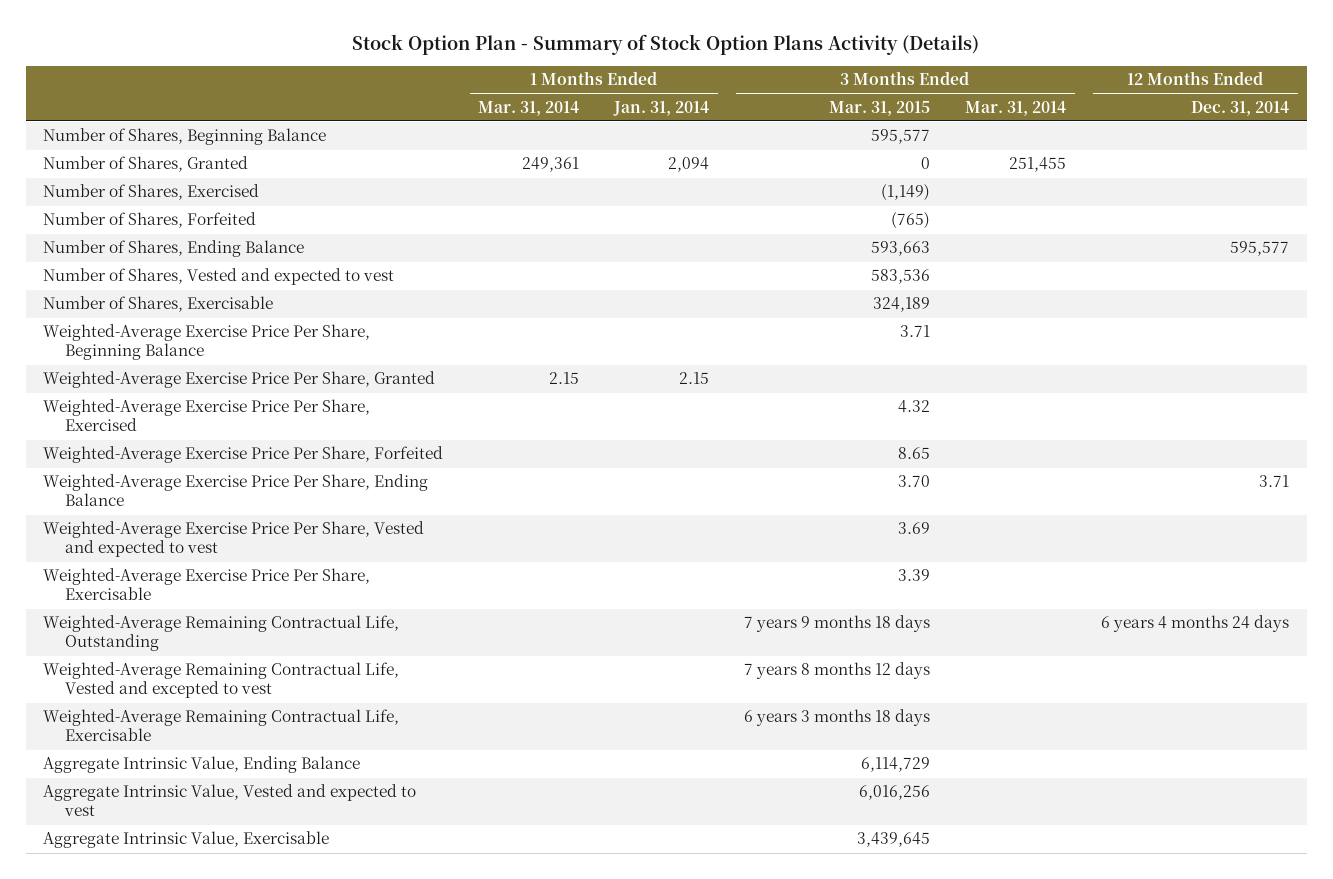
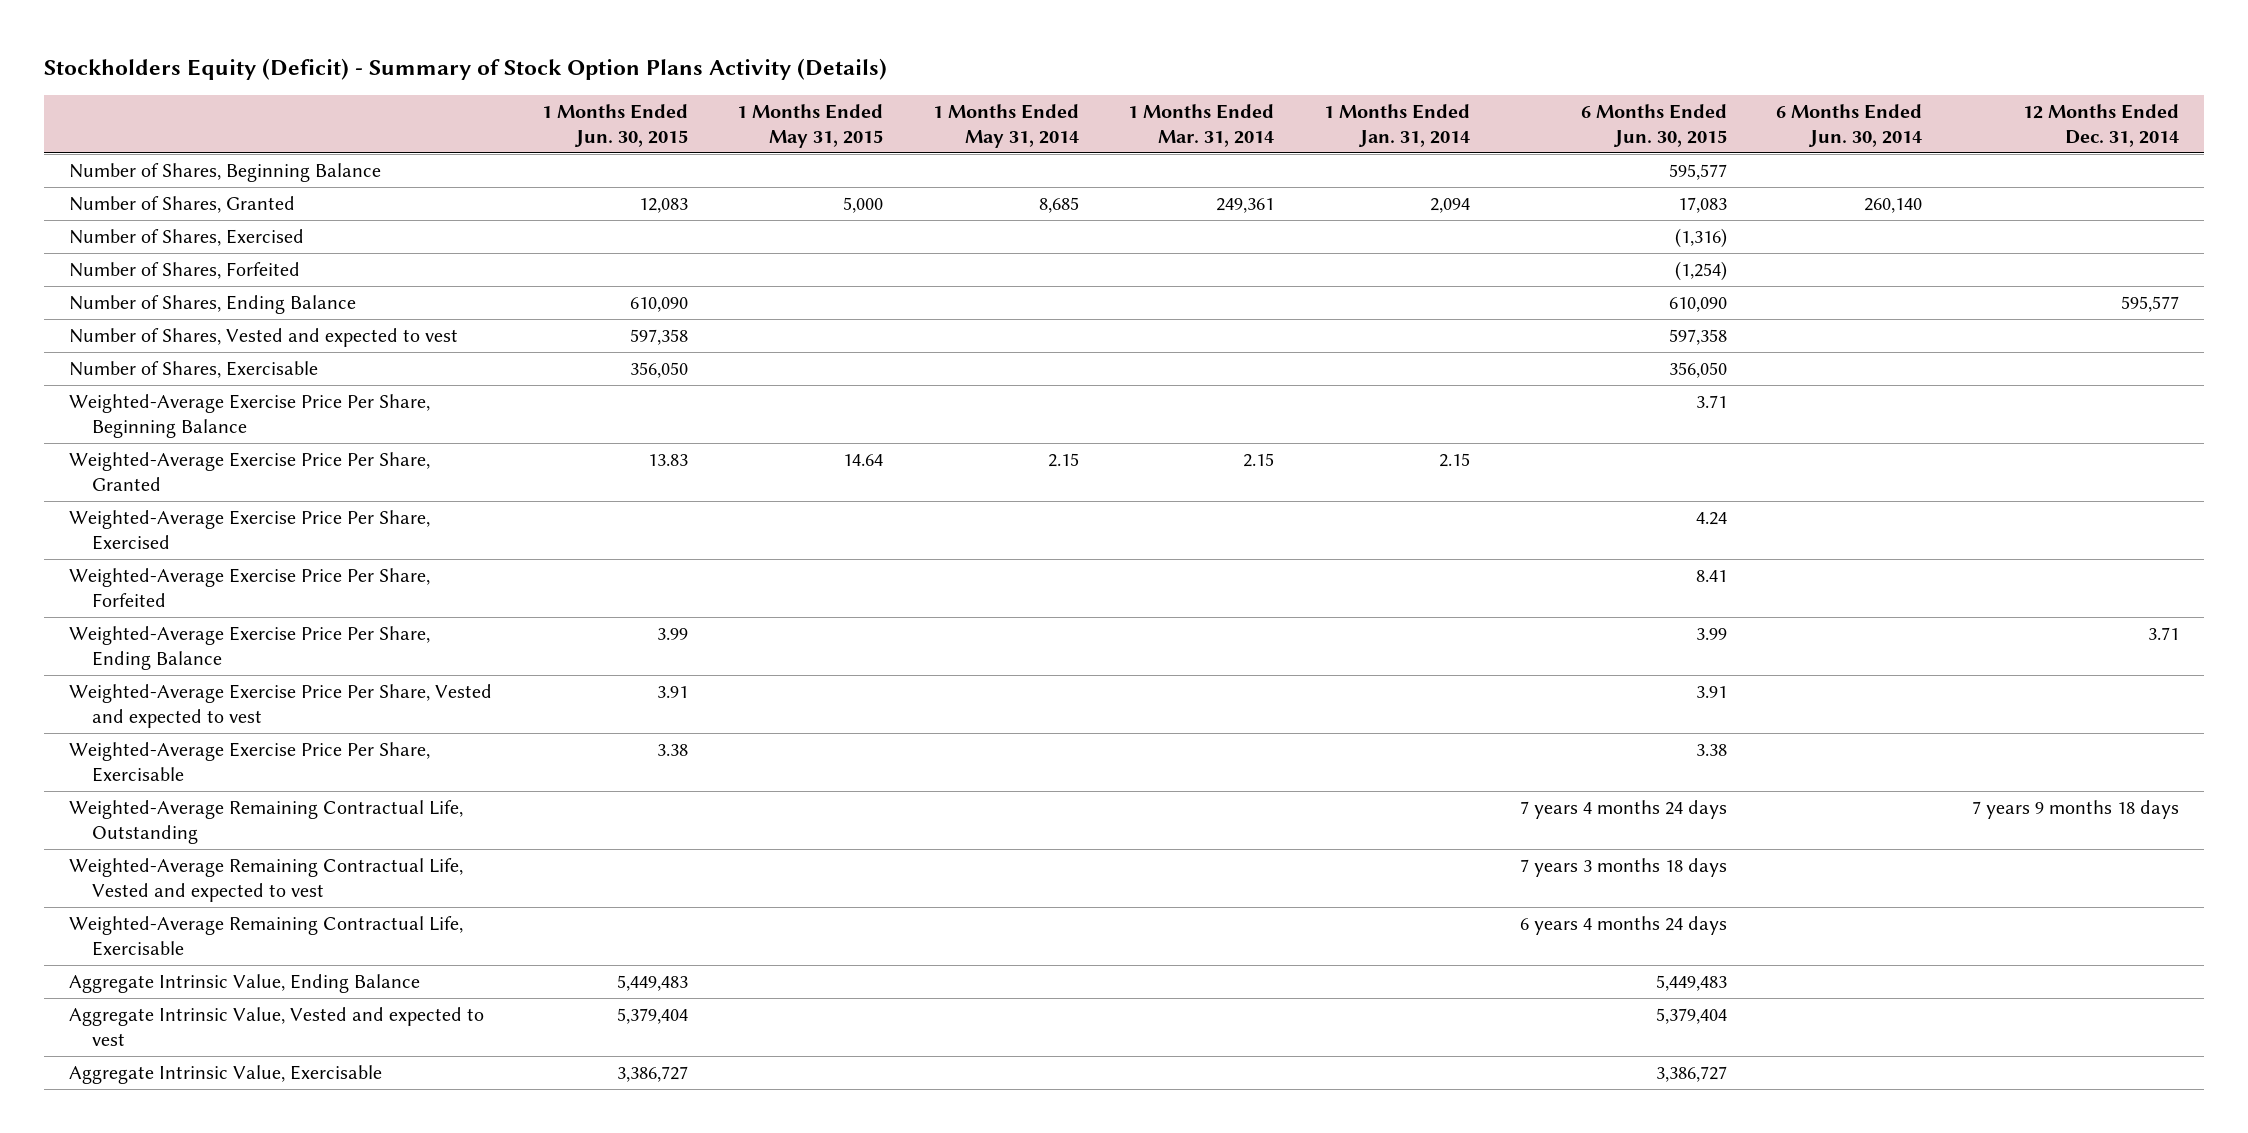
- Stock Option Plan - Summary of Stock Option Plans Activity (Details)
+ Stockholders Equity (Deficit) - Summary of Stock Option Plans Activity (Details)
- | 1 Months Ended Mar. 31, 2014 | 1 Months Ended Jan. 31, 2014 | 3 Months Ended Mar. 31, 2015 | 3 Months Ended Mar. 31, 2014 | 12 Months Ended Dec. 31, 2014
+ | 1 Months Ended Jun. 30, 2015 | 1 Months Ended May 31, 2015 | 1 Months Ended May 31, 2014 | 1 Months Ended Mar. 31, 2014 | 1 Months Ended Jan. 31, 2014 | 6 Months Ended Jun. 30, 2015 | 6 Months Ended Jun. 30, 2014 | 12 Months Ended Dec. 31, 2014
- Weighted-Average Remaining Contractual Life, Outstanding | | | 7 years 9 months 18 days | | 6 years 4 months 24 days
- Weighted-Average Remaining Contractual Life, Vested and excepted to vest | | | 7 years 8 months 12 days | |
+ Weighted-Average Remaining Contractual Life, Outstanding | | | | | | 7 years 4 months 24 days | | 7 years 9 months 18 days
+ Weighted-Average Remaining Contractual Life, Vested and expected to vest | | | | | | 7 years 3 months 18 days | |

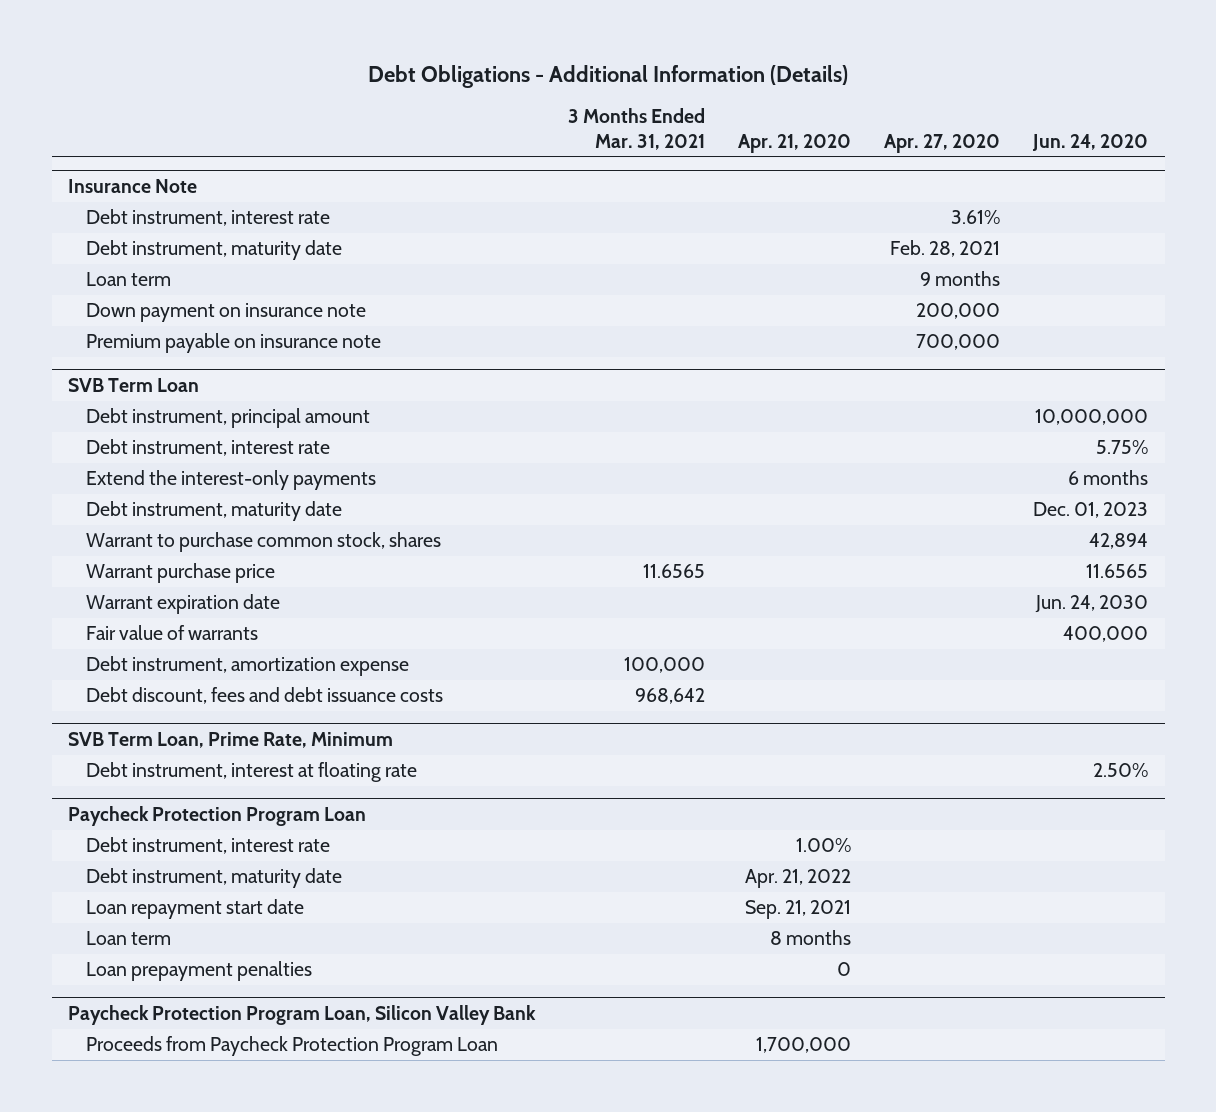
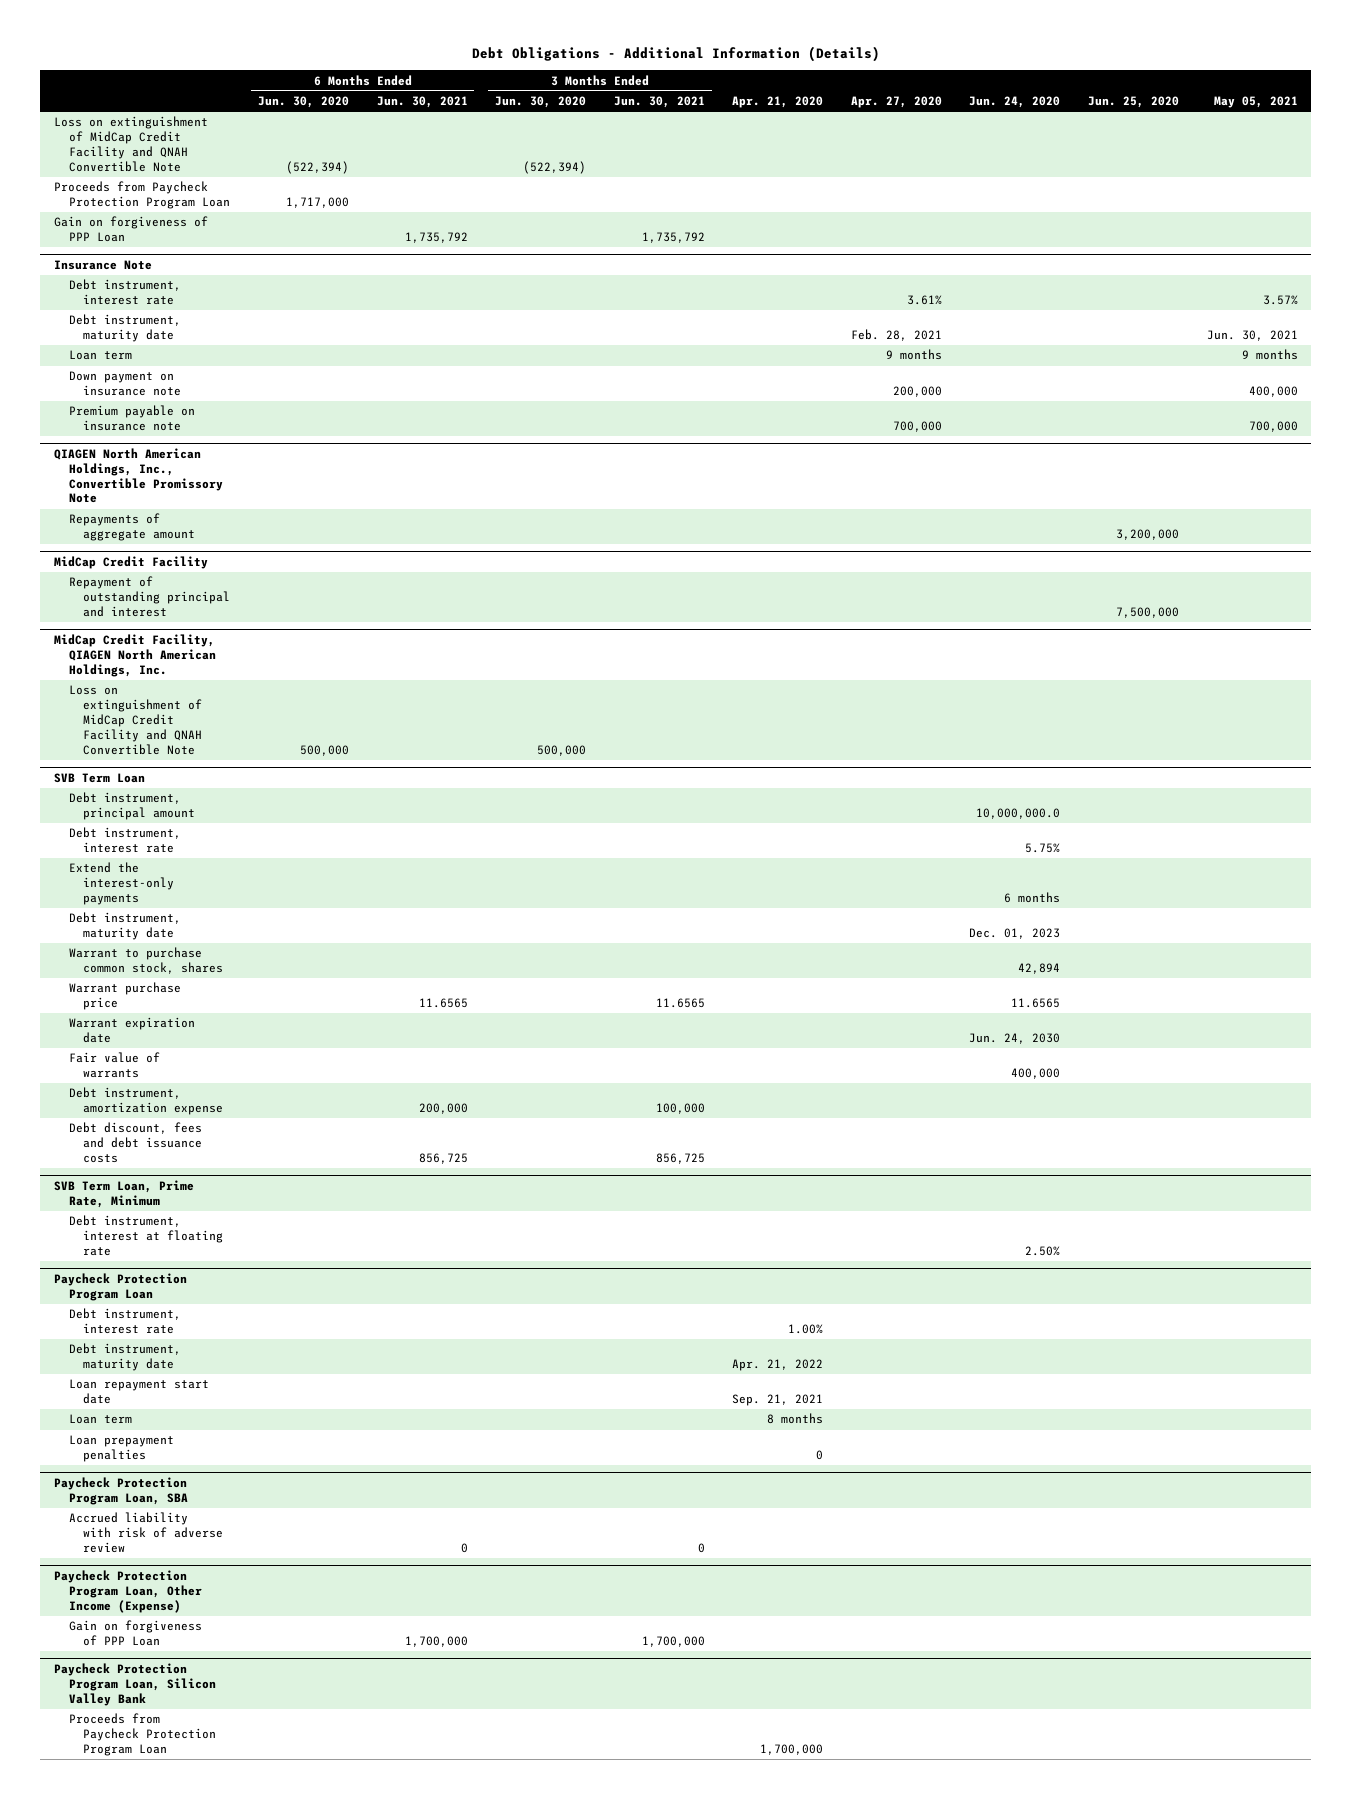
- | 3 Months Ended Mar. 31, 2021 | Apr. 21, 2020 | Apr. 27, 2020 | Jun. 24, 2020
+ | 6 Months Ended Jun. 30, 2020 | 6 Months Ended Jun. 30, 2021 | 3 Months Ended Jun. 30, 2020 | 3 Months Ended Jun. 30, 2021 | Apr. 21, 2020 | Apr. 27, 2020 | Jun. 24, 2020 | Jun. 25, 2020 | May 05, 2021
+ Loss on extinguishment of MidCap Credit Facility and QNAH Convertible Note | (522,394) | | (522,394) | | | | | |
+ Proceeds from Paycheck Protection Program Loan | 1,717,000 | | | | | | | |
+ Gain on forgiveness of PPP Loan | | 1,735,792 | | 1,735,792 | | | | |
+ QIAGEN North American Holdings, Inc., Convertible Promissory Note
+ Repayments of aggregate amount | | | | | | | | 3,200,000 |
+ MidCap Credit Facility
+ Repayment of outstanding principal and interest | | | | | | | | 7,500,000 |
+ MidCap Credit Facility, QIAGEN North American Holdings, Inc.
+ Loss on extinguishment of MidCap Credit Facility and QNAH Convertible Note | 500,000 | | 500,000 | | | | | |
@ SVB Term Loan
- Debt instrument, principal amount | | | | 10,000,000
+ Debt instrument, principal amount | | | | | | | 10,000,000.0 | |
+ Paycheck Protection Program Loan, SBA
+ Accrued liability with risk of adverse review | | 0 | | 0 | | | | |
+ Paycheck Protection Program Loan, Other Income (Expense)
+ Gain on forgiveness of PPP Loan | | 1,700,000 | | 1,700,000 | | | | |

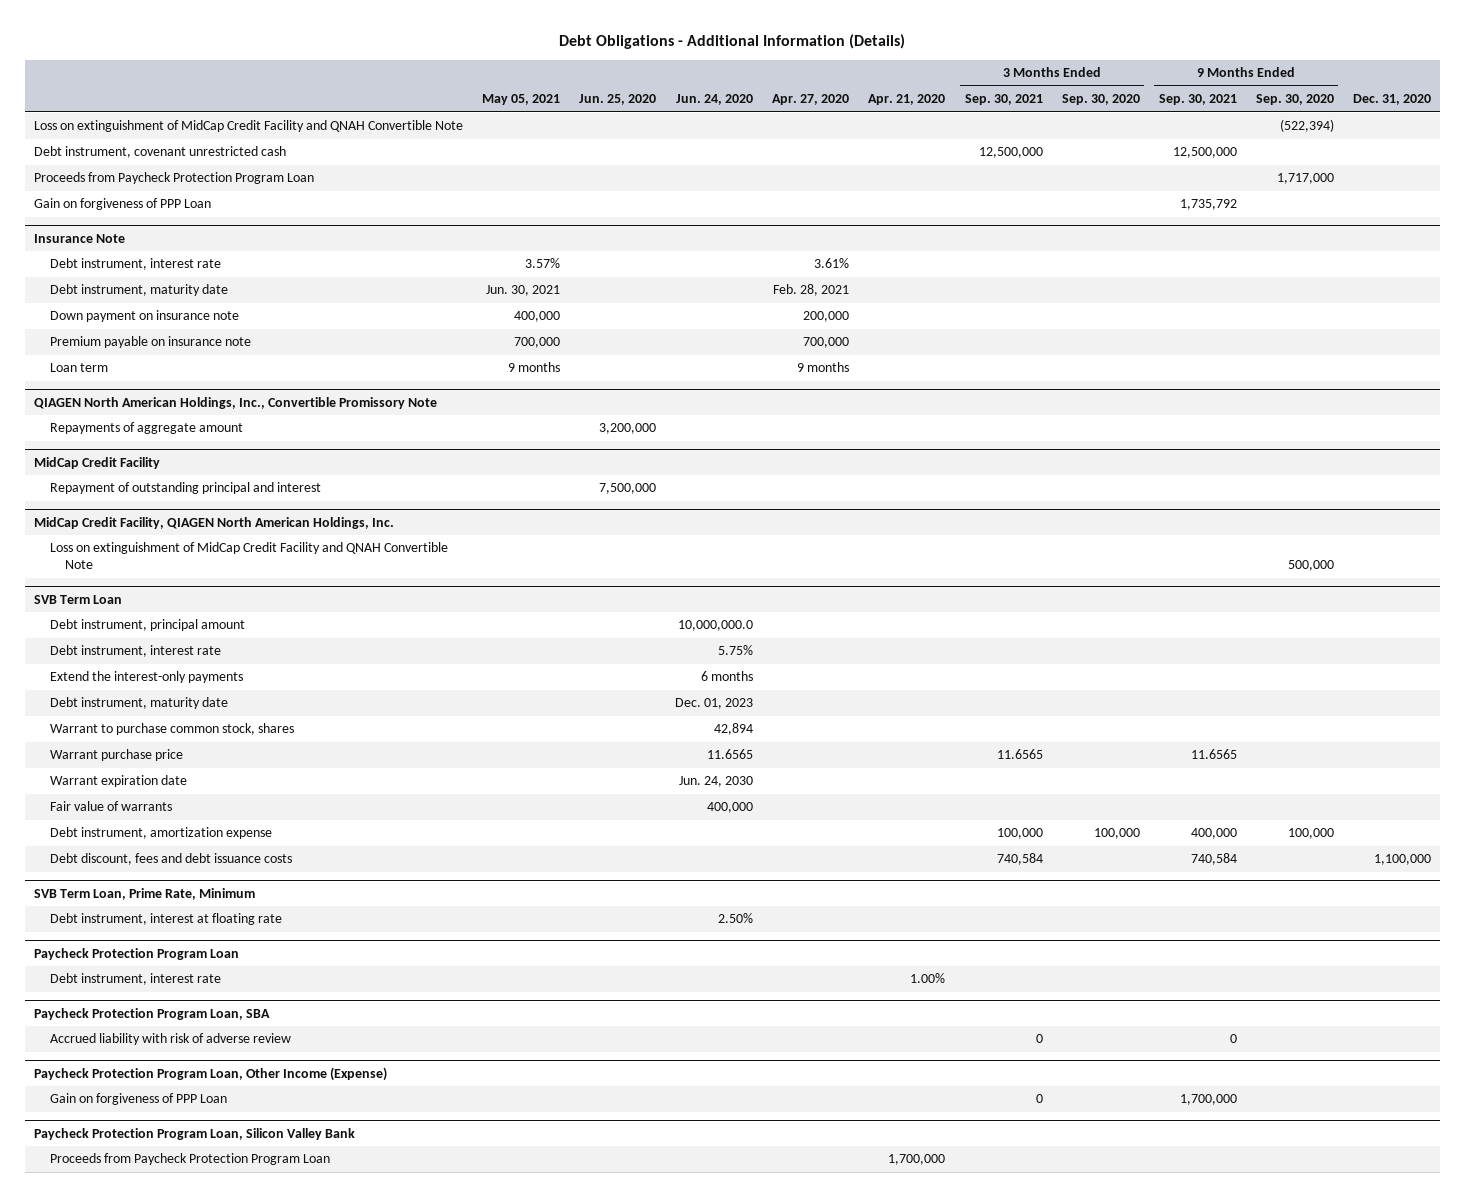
- | 6 Months Ended Jun. 30, 2020 | 6 Months Ended Jun. 30, 2021 | 3 Months Ended Jun. 30, 2020 | 3 Months Ended Jun. 30, 2021 | Apr. 21, 2020 | Apr. 27, 2020 | Jun. 24, 2020 | Jun. 25, 2020 | May 05, 2021
+ | May 05, 2021 | Jun. 25, 2020 | Jun. 24, 2020 | Apr. 27, 2020 | Apr. 21, 2020 | 3 Months Ended Sep. 30, 2021 | 3 Months Ended Sep. 30, 2020 | 9 Months Ended Sep. 30, 2021 | 9 Months Ended Sep. 30, 2020 | Dec. 31, 2020
+ Debt instrument, covenant unrestricted cash | | | | | | 12,500,000 | | 12,500,000 | |
@ Insurance Note
moved down: Loan term | 9 months | | | 9 months | | | | | |
@ Paycheck Protection Program Loan
- Debt instrument, maturity date | | | | | Apr. 21, 2022 | | | |
- Loan repayment start date | | | | | Sep. 21, 2021 | | | |
- Loan term | | | | | 8 months | | | |
- Loan prepayment penalties | | | | | 0 | | | |

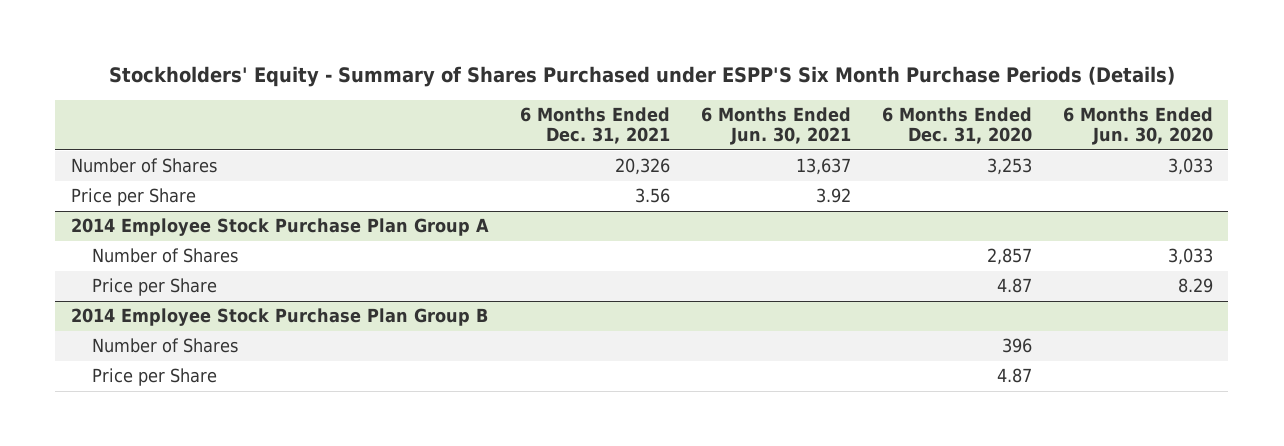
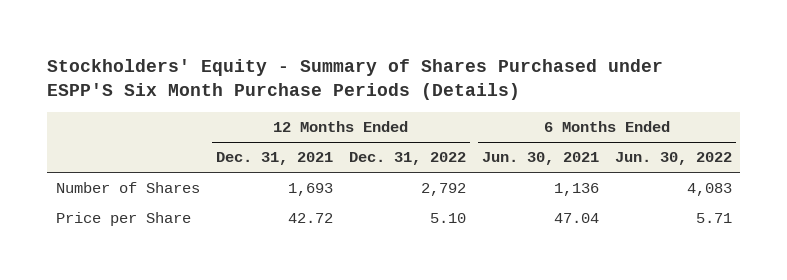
- | 6 Months Ended Dec. 31, 2021 | 6 Months Ended Jun. 30, 2021 | 6 Months Ended Dec. 31, 2020 | 6 Months Ended Jun. 30, 2020
+ | 12 Months Ended Dec. 31, 2021 | 12 Months Ended Dec. 31, 2022 | 6 Months Ended Jun. 30, 2021 | 6 Months Ended Jun. 30, 2022
- Number of Shares | 20,326 | 13,637 | 3,253 | 3,033
- Price per Share | 3.56 | 3.92 | |
- 2014 Employee Stock Purchase Plan Group A
- Number of Shares | | | 2,857 | 3,033
- Price per Share | | | 4.87 | 8.29
- 2014 Employee Stock Purchase Plan Group B
- Number of Shares | | | 396 |
- Price per Share | | | 4.87 |
+ Number of Shares | 1,693 | 2,792 | 1,136 | 4,083
+ Price per Share | 42.72 | 5.10 | 47.04 | 5.71

